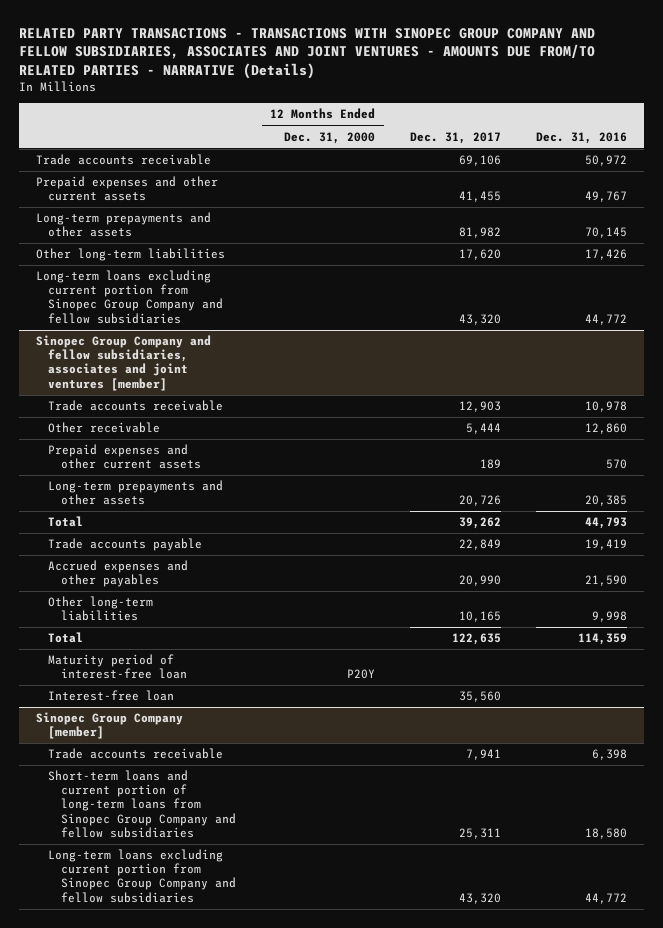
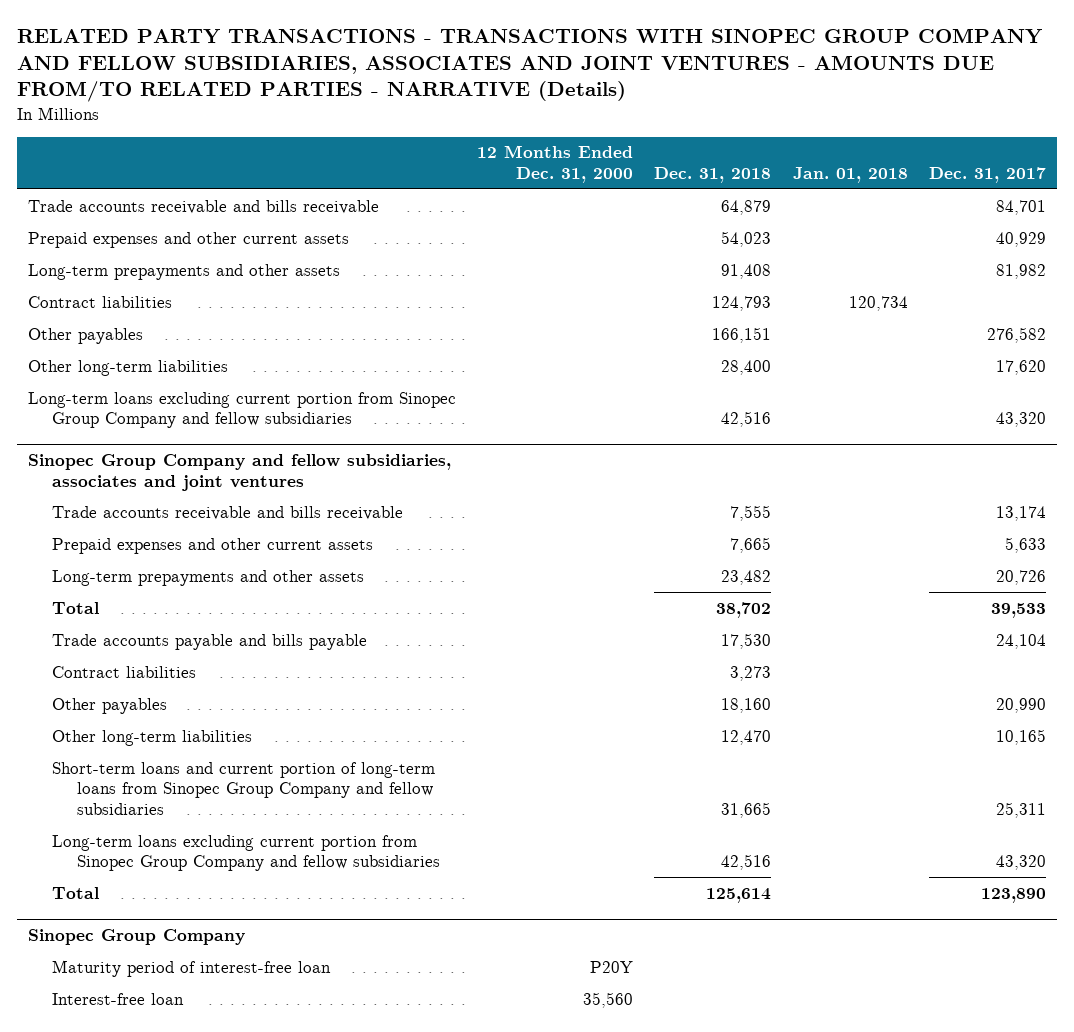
- | 12 Months Ended Dec. 31, 2000 | Dec. 31, 2017 | Dec. 31, 2016
+ | 12 Months Ended Dec. 31, 2000 | Dec. 31, 2018 | Jan. 01, 2018 | Dec. 31, 2017
- Trade accounts receivable | | 69,106 | 50,972
- Prepaid expenses and other current assets | | 41,455 | 49,767
+ Trade accounts receivable and bills receivable | | 64,879 | | 84,701
+ Prepaid expenses and other current assets | | 54,023 | | 40,929
+ Contract liabilities | | 124,793 | 120,734 |
+ Other payables | | 166,151 | | 276,582
- Sinopec Group Company and fellow subsidiaries, associates and joint ventures [member]
- Trade accounts receivable | | 12,903 | 10,978
- Other receivable | | 5,444 | 12,860
- Prepaid expenses and other current assets | | 189 | 570
+ Sinopec Group Company and fellow subsidiaries, associates and joint ventures
+ Trade accounts receivable and bills receivable | | 7,555 | | 13,174
+ Prepaid expenses and other current assets | | 7,665 | | 5,633
- Total | | 39,262 | 44,793
- Trade accounts payable | | 22,849 | 19,419
- Accrued expenses and other payables | | 20,990 | 21,590
+ Total | | 38,702 | | 39,533
+ Trade accounts payable and bills payable | | 17,530 | | 24,104
+ Contract liabilities | | 3,273 | |
+ Other payables | | 18,160 | | 20,990
- Total | | 122,635 | 114,359
- Maturity period of interest-free loan | P20Y | |
- Interest-free loan | | 35,560 |
- Sinopec Group Company [member]
- Trade accounts receivable | | 7,941 | 6,398
+ Total | | 125,614 | | 123,890
+ Sinopec Group Company
+ Maturity period of interest-free loan | P20Y | | |
+ Interest-free loan | 35,560 | | |

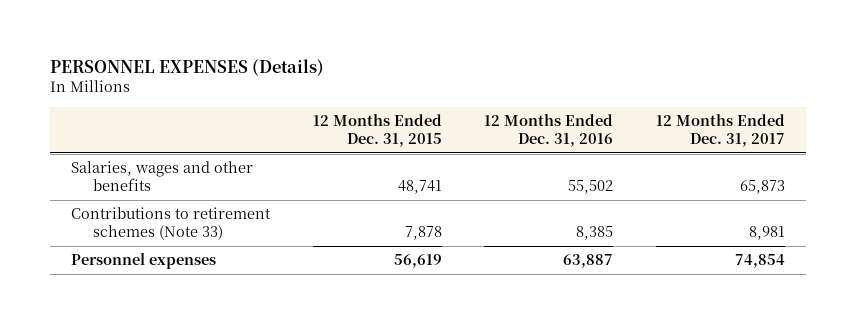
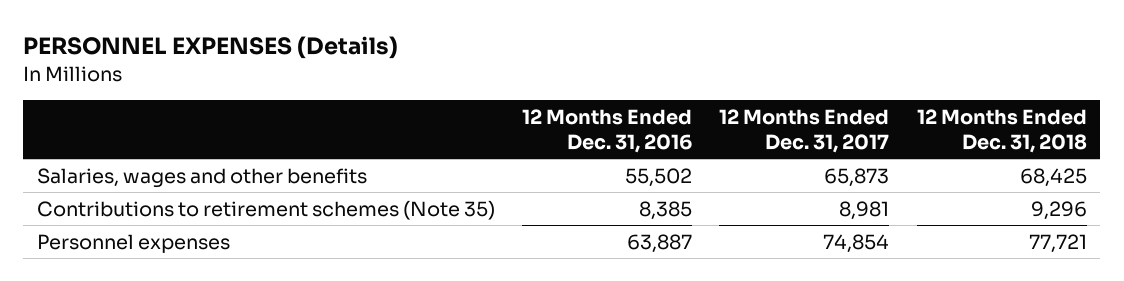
- | 12 Months Ended Dec. 31, 2015 | 12 Months Ended Dec. 31, 2016 | 12 Months Ended Dec. 31, 2017
+ | 12 Months Ended Dec. 31, 2016 | 12 Months Ended Dec. 31, 2017 | 12 Months Ended Dec. 31, 2018
- Contributions to retirement schemes (Note 33) | 7,878 | 8,385 | 8,981
+ Contributions to retirement schemes (Note 35) | 8,385 | 8,981 | 9,296

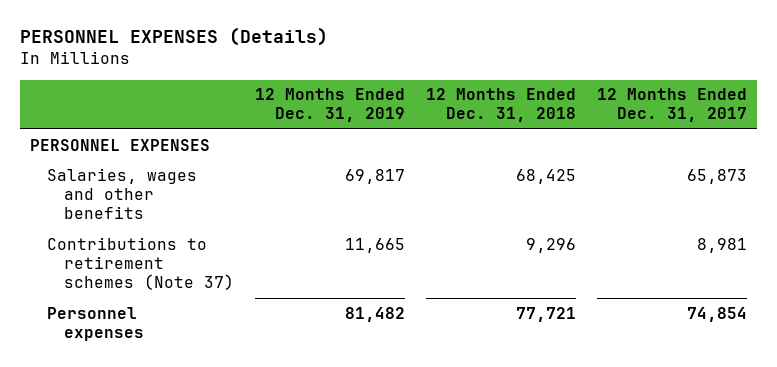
- | 12 Months Ended Dec. 31, 2016 | 12 Months Ended Dec. 31, 2017 | 12 Months Ended Dec. 31, 2018
+ | 12 Months Ended Dec. 31, 2019 | 12 Months Ended Dec. 31, 2018 | 12 Months Ended Dec. 31, 2017
+ PERSONNEL EXPENSES
- Contributions to retirement schemes (Note 35) | 8,385 | 8,981 | 9,296
+ Contributions to retirement schemes (Note 37) | 11,665 | 9,296 | 8,981

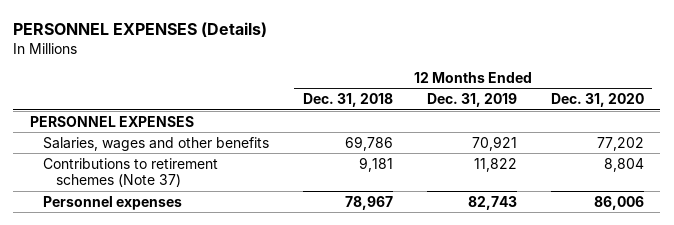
- | 12 Months Ended Dec. 31, 2019 | 12 Months Ended Dec. 31, 2018 | 12 Months Ended Dec. 31, 2017
+ | 12 Months Ended Dec. 31, 2018 | 12 Months Ended Dec. 31, 2019 | 12 Months Ended Dec. 31, 2020
- Salaries, wages and other benefits | 69,817 | 68,425 | 65,873
- Contributions to retirement schemes (Note 37) | 11,665 | 9,296 | 8,981
- Personnel expenses | 81,482 | 77,721 | 74,854
+ Salaries, wages and other benefits | 69,786 | 70,921 | 77,202
+ Contributions to retirement schemes (Note 37) | 9,181 | 11,822 | 8,804
+ Personnel expenses | 78,967 | 82,743 | 86,006

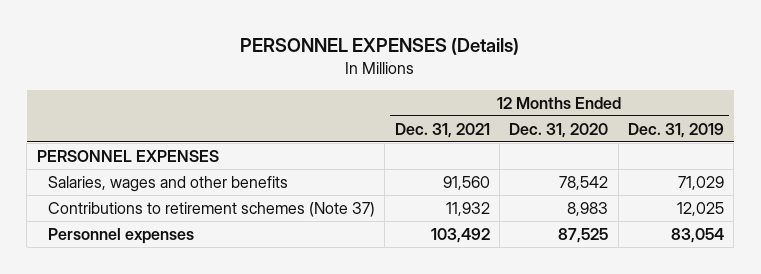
- | 12 Months Ended Dec. 31, 2018 | 12 Months Ended Dec. 31, 2019 | 12 Months Ended Dec. 31, 2020
+ | 12 Months Ended Dec. 31, 2021 | 12 Months Ended Dec. 31, 2020 | 12 Months Ended Dec. 31, 2019
- Salaries, wages and other benefits | 69,786 | 70,921 | 77,202
- Contributions to retirement schemes (Note 37) | 9,181 | 11,822 | 8,804
- Personnel expenses | 78,967 | 82,743 | 86,006
+ Salaries, wages and other benefits | 91,560 | 78,542 | 71,029
+ Contributions to retirement schemes (Note 37) | 11,932 | 8,983 | 12,025
+ Personnel expenses | 103,492 | 87,525 | 83,054

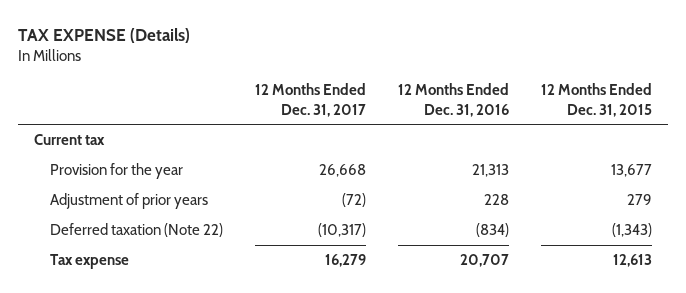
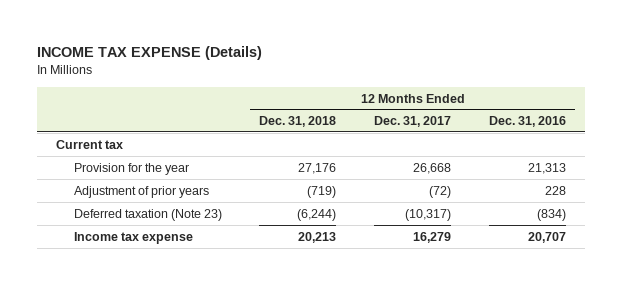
- TAX EXPENSE (Details)
+ INCOME TAX EXPENSE (Details)
- | 12 Months Ended Dec. 31, 2017 | 12 Months Ended Dec. 31, 2016 | 12 Months Ended Dec. 31, 2015
+ | 12 Months Ended Dec. 31, 2018 | 12 Months Ended Dec. 31, 2017 | 12 Months Ended Dec. 31, 2016
- Deferred taxation (Note 22) | (10,317) | (834) | (1,343)
- Tax expense | 16,279 | 20,707 | 12,613
+ Deferred taxation (Note 23) | (6,244) | (10,317) | (834)
+ Income tax expense | 20,213 | 16,279 | 20,707

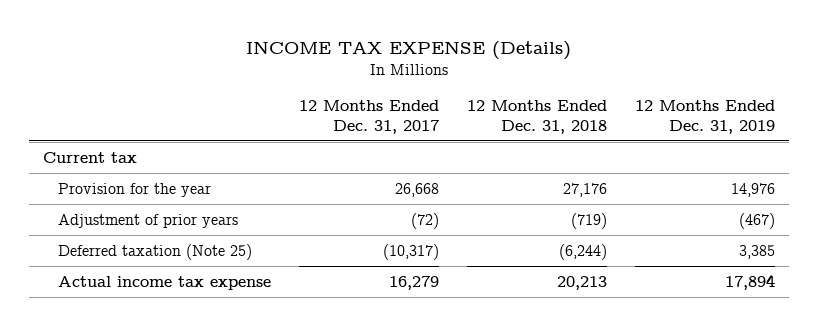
- | 12 Months Ended Dec. 31, 2018 | 12 Months Ended Dec. 31, 2017 | 12 Months Ended Dec. 31, 2016
+ | 12 Months Ended Dec. 31, 2017 | 12 Months Ended Dec. 31, 2018 | 12 Months Ended Dec. 31, 2019
- Deferred taxation (Note 23) | (6,244) | (10,317) | (834)
- Income tax expense | 20,213 | 16,279 | 20,707
+ Deferred taxation (Note 25) | (10,317) | (6,244) | 3,385
+ Actual income tax expense | 16,279 | 20,213 | 17,894

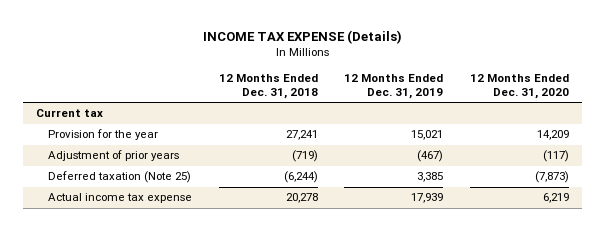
- | 12 Months Ended Dec. 31, 2017 | 12 Months Ended Dec. 31, 2018 | 12 Months Ended Dec. 31, 2019
+ | 12 Months Ended Dec. 31, 2018 | 12 Months Ended Dec. 31, 2019 | 12 Months Ended Dec. 31, 2020
- Provision for the year | 26,668 | 27,176 | 14,976
+ Provision for the year | 27,241 | 15,021 | 14,209
- Actual income tax expense | 16,279 | 20,213 | 17,894
+ Actual income tax expense | 20,278 | 17,939 | 6,219

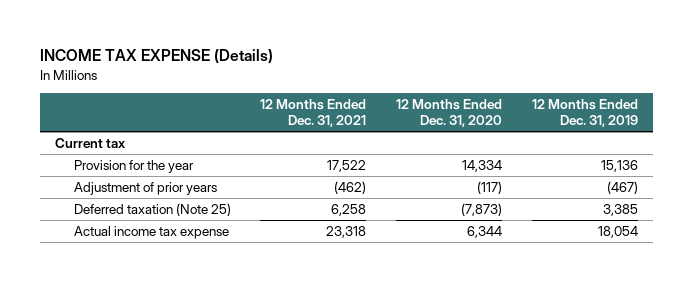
- | 12 Months Ended Dec. 31, 2018 | 12 Months Ended Dec. 31, 2019 | 12 Months Ended Dec. 31, 2020
+ | 12 Months Ended Dec. 31, 2021 | 12 Months Ended Dec. 31, 2020 | 12 Months Ended Dec. 31, 2019
- Provision for the year | 27,241 | 15,021 | 14,209
+ Provision for the year | 17,522 | 14,334 | 15,136
- Actual income tax expense | 20,278 | 17,939 | 6,219
+ Actual income tax expense | 23,318 | 6,344 | 18,054

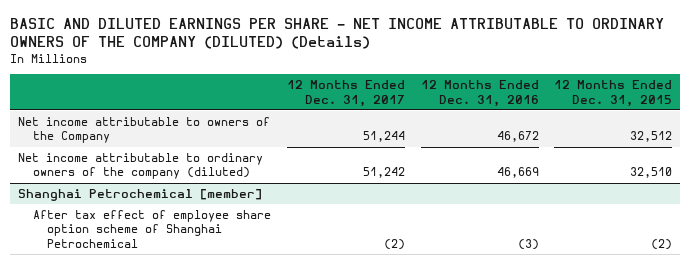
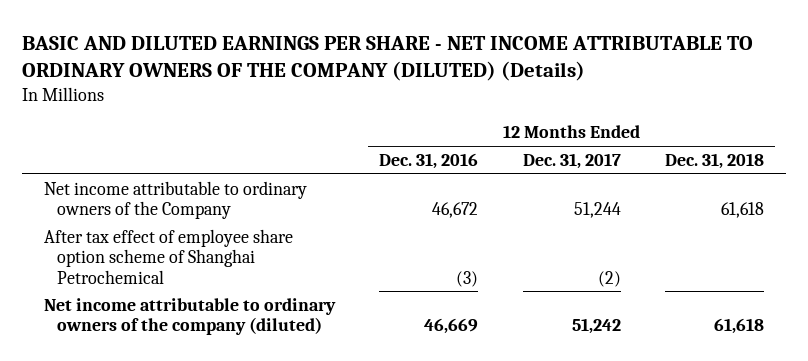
- | 12 Months Ended Dec. 31, 2017 | 12 Months Ended Dec. 31, 2016 | 12 Months Ended Dec. 31, 2015
+ | 12 Months Ended Dec. 31, 2016 | 12 Months Ended Dec. 31, 2017 | 12 Months Ended Dec. 31, 2018
- Net income attributable to owners of the Company | 51,244 | 46,672 | 32,512
- Shanghai Petrochemical [member]
+ Net income attributable to ordinary owners of the Company | 46,672 | 51,244 | 61,618
moved down: Net income attributable to ordinary owners of the company (diluted) | 46,669 | 51,242 | 61,618

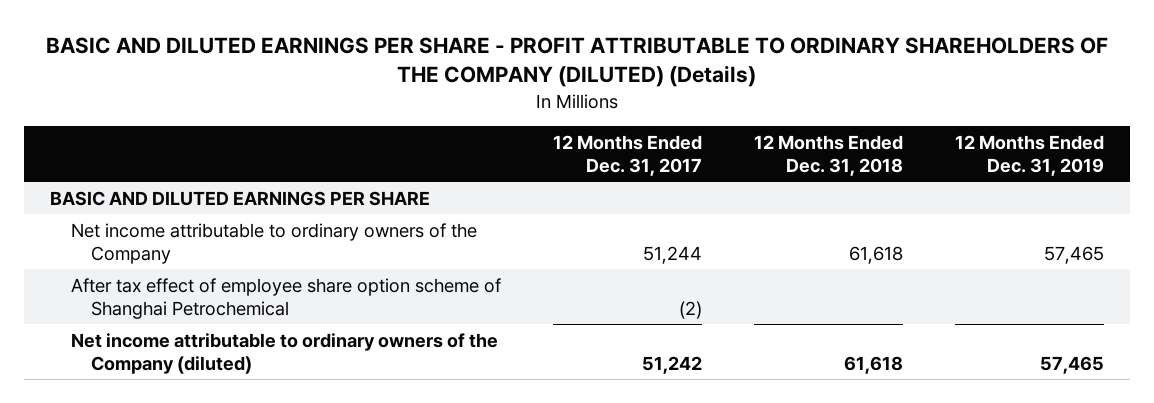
- BASIC AND DILUTED EARNINGS PER SHARE - NET INCOME ATTRIBUTABLE TO ORDINARY OWNERS OF THE COMPANY (DILUTED) (Details)
+ BASIC AND DILUTED EARNINGS PER SHARE - PROFIT ATTRIBUTABLE TO ORDINARY SHAREHOLDERS OF THE COMPANY (DILUTED) (Details)
- | 12 Months Ended Dec. 31, 2016 | 12 Months Ended Dec. 31, 2017 | 12 Months Ended Dec. 31, 2018
+ | 12 Months Ended Dec. 31, 2017 | 12 Months Ended Dec. 31, 2018 | 12 Months Ended Dec. 31, 2019
+ BASIC AND DILUTED EARNINGS PER SHARE
- Net income attributable to ordinary owners of the company (diluted) | 46,669 | 51,242 | 61,618
+ Net income attributable to ordinary owners of the Company (diluted) | 51,242 | 61,618 | 57,465

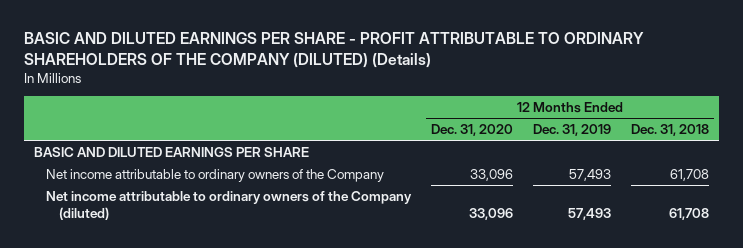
- | 12 Months Ended Dec. 31, 2017 | 12 Months Ended Dec. 31, 2018 | 12 Months Ended Dec. 31, 2019
+ | 12 Months Ended Dec. 31, 2020 | 12 Months Ended Dec. 31, 2019 | 12 Months Ended Dec. 31, 2018
- Net income attributable to ordinary owners of the Company | 51,244 | 61,618 | 57,465
- After tax effect of employee share option scheme of Shanghai Petrochemical | (2) | |
- Net income attributable to ordinary owners of the Company (diluted) | 51,242 | 61,618 | 57,465
+ Net income attributable to ordinary owners of the Company | 33,096 | 57,493 | 61,708
+ Net income attributable to ordinary owners of the Company (diluted) | 33,096 | 57,493 | 61,708

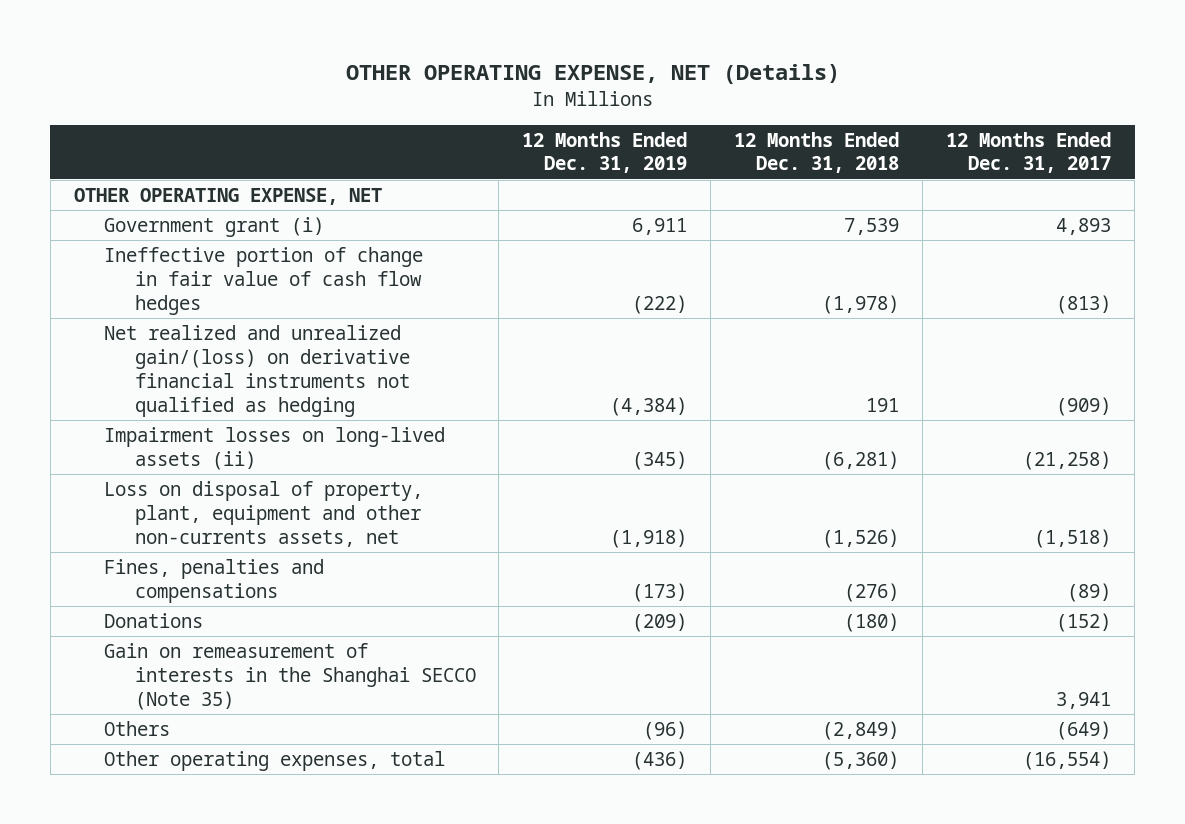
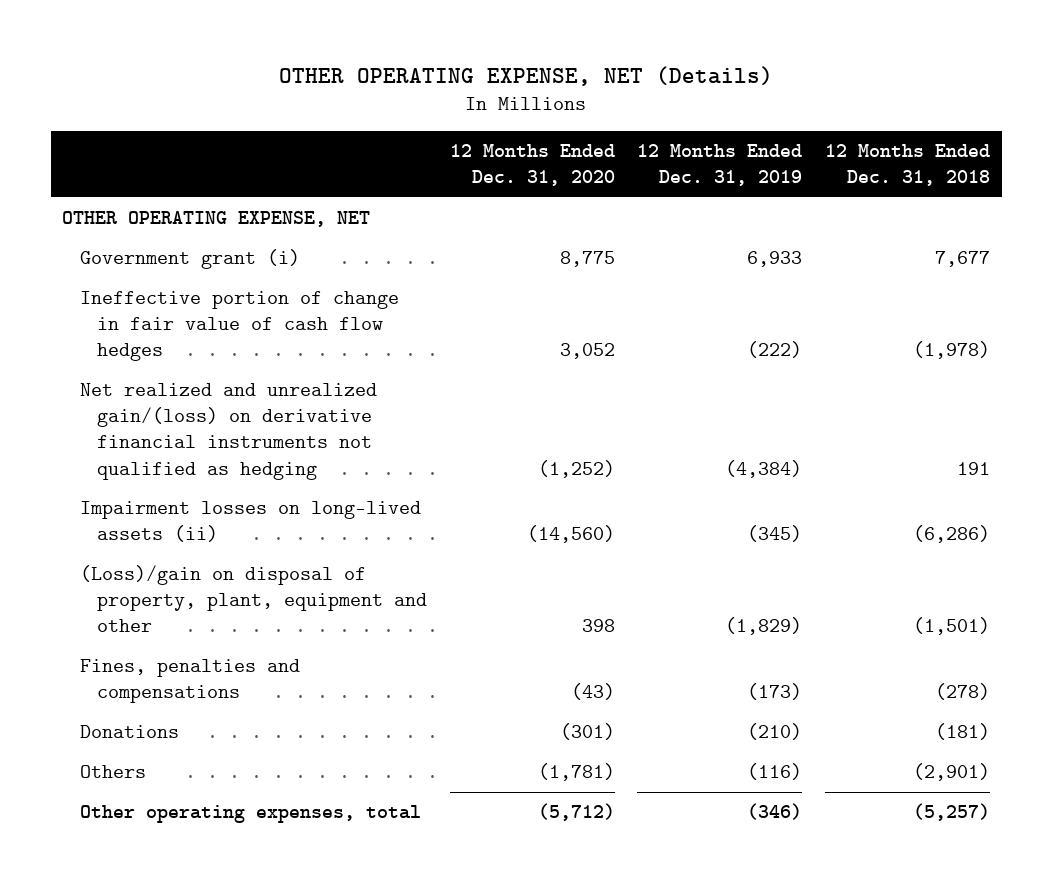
- | 12 Months Ended Dec. 31, 2019 | 12 Months Ended Dec. 31, 2018 | 12 Months Ended Dec. 31, 2017
+ | 12 Months Ended Dec. 31, 2020 | 12 Months Ended Dec. 31, 2019 | 12 Months Ended Dec. 31, 2018
- Government grant (i) | 6,911 | 7,539 | 4,893
+ Government grant (i) | 8,775 | 6,933 | 7,677
- Impairment losses on long-lived assets (ii) | (345) | (6,281) | (21,258)
- Loss on disposal of property, plant, equipment and other non-currents assets, net | (1,918) | (1,526) | (1,518)
- Fines, penalties and compensations | (173) | (276) | (89)
- Donations | (209) | (180) | (152)
- Gain on remeasurement of interests in the Shanghai SECCO (Note 35) | | | 3,941
- Others | (96) | (2,849) | (649)
- Other operating expenses, total | (436) | (5,360) | (16,554)
+ Impairment losses on long-lived assets (ii) | (14,560) | (345) | (6,286)
+ (Loss)/gain on disposal of property, plant, equipment and other | 398 | (1,829) | (1,501)
+ Fines, penalties and compensations | (43) | (173) | (278)
+ Donations | (301) | (210) | (181)
+ Others | (1,781) | (116) | (2,901)
+ Other operating expenses, total | (5,712) | (346) | (5,257)

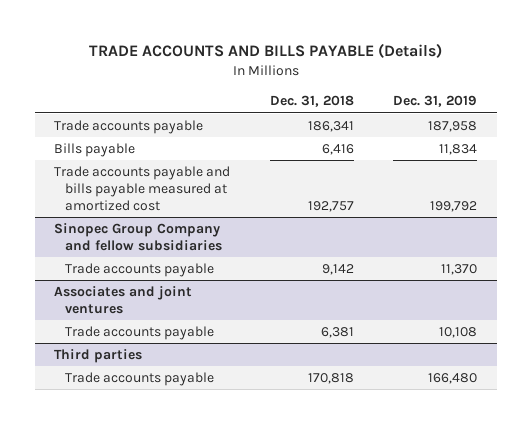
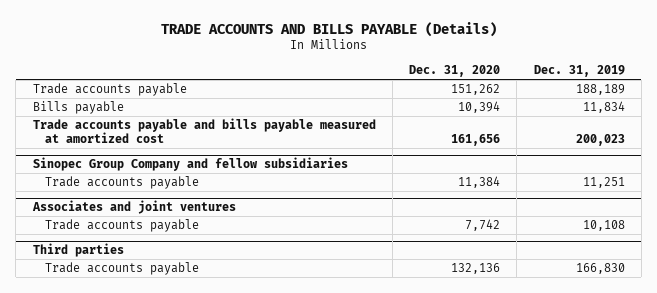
- | Dec. 31, 2018 | Dec. 31, 2019
+ | Dec. 31, 2020 | Dec. 31, 2019
- Trade accounts payable | 186,341 | 187,958
+ Trade accounts payable | 151,262 | 188,189
- Trade accounts payable and bills payable measured at amortized cost | 192,757 | 199,792
+ Trade accounts payable and bills payable measured at amortized cost | 161,656 | 200,023
@ Sinopec Group Company and fellow subsidiaries
- Trade accounts payable | 9,142 | 11,370
+ Trade accounts payable | 11,384 | 11,251
@ Third parties
- Trade accounts payable | 170,818 | 166,480
+ Trade accounts payable | 132,136 | 166,830

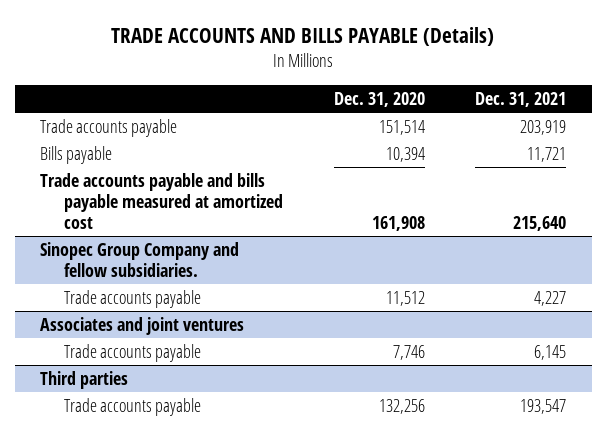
- | Dec. 31, 2020 | Dec. 31, 2019
+ | Dec. 31, 2020 | Dec. 31, 2021
- Trade accounts payable | 151,262 | 188,189
+ Trade accounts payable | 151,514 | 203,919
- Trade accounts payable and bills payable measured at amortized cost | 161,656 | 200,023
- Sinopec Group Company and fellow subsidiaries
- Trade accounts payable | 11,384 | 11,251
+ Trade accounts payable and bills payable measured at amortized cost | 161,908 | 215,640
+ Sinopec Group Company and fellow subsidiaries.
+ Trade accounts payable | 11,512 | 4,227
@ Associates and joint ventures
- Trade accounts payable | 7,742 | 10,108
+ Trade accounts payable | 7,746 | 6,145
@ Third parties
- Trade accounts payable | 132,136 | 166,830
+ Trade accounts payable | 132,256 | 193,547

